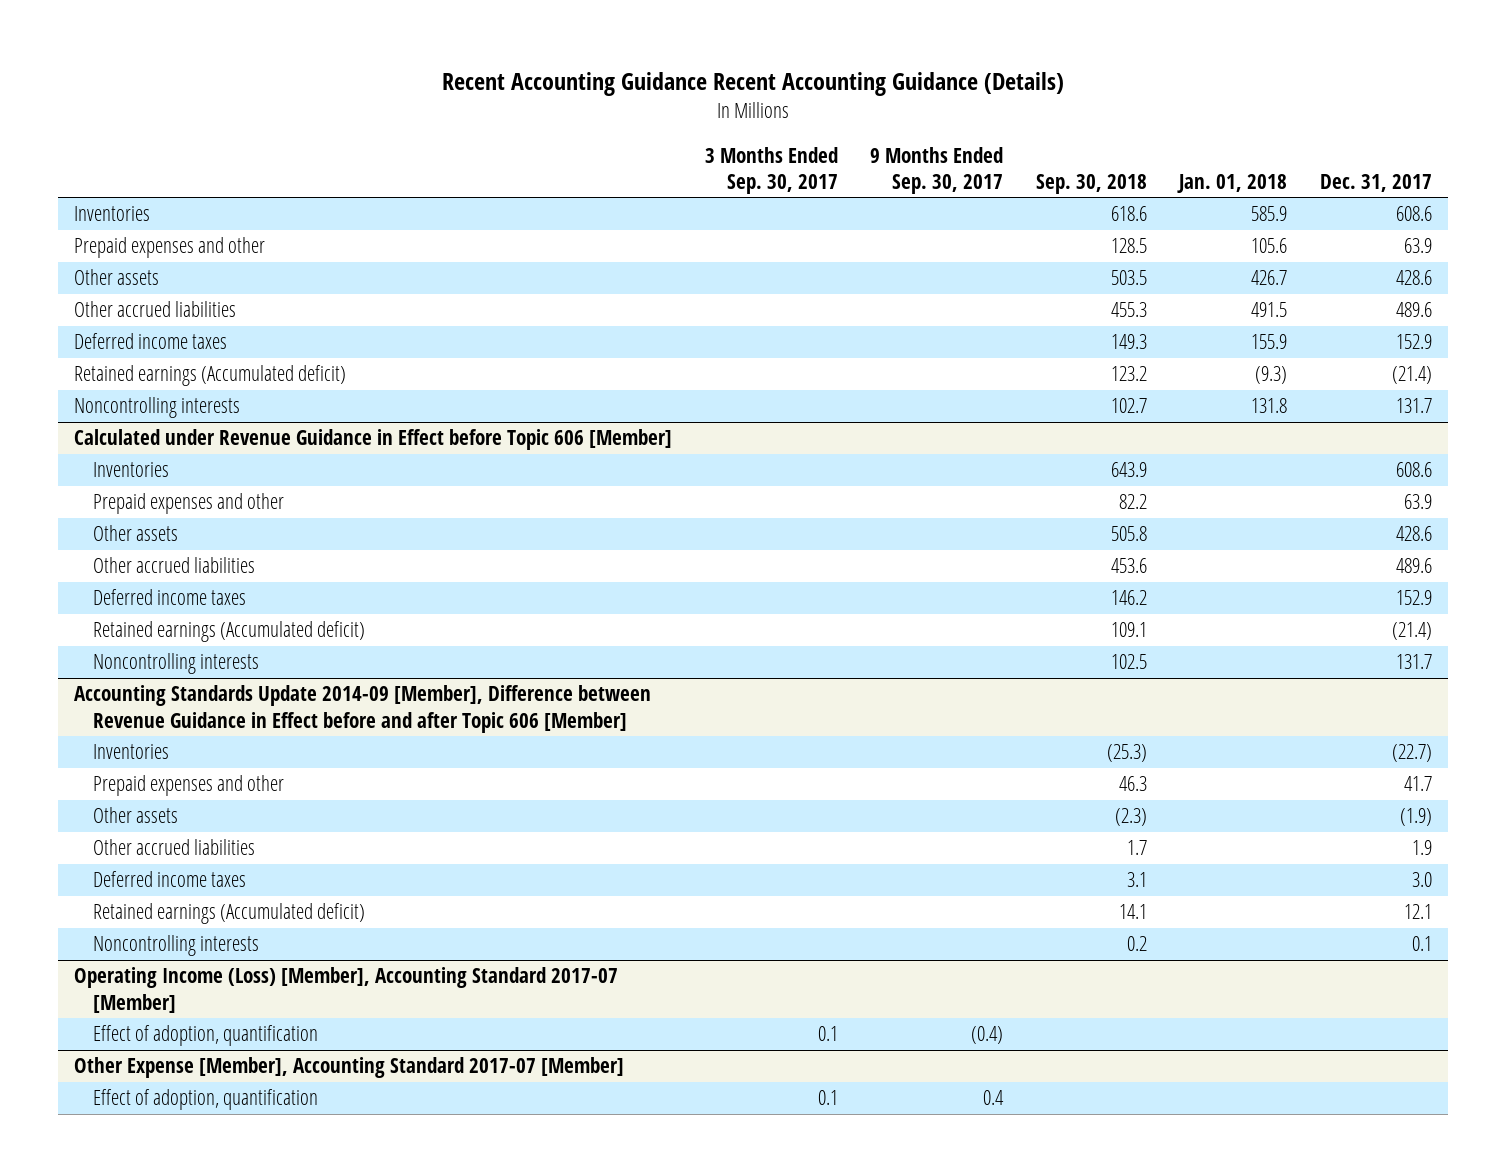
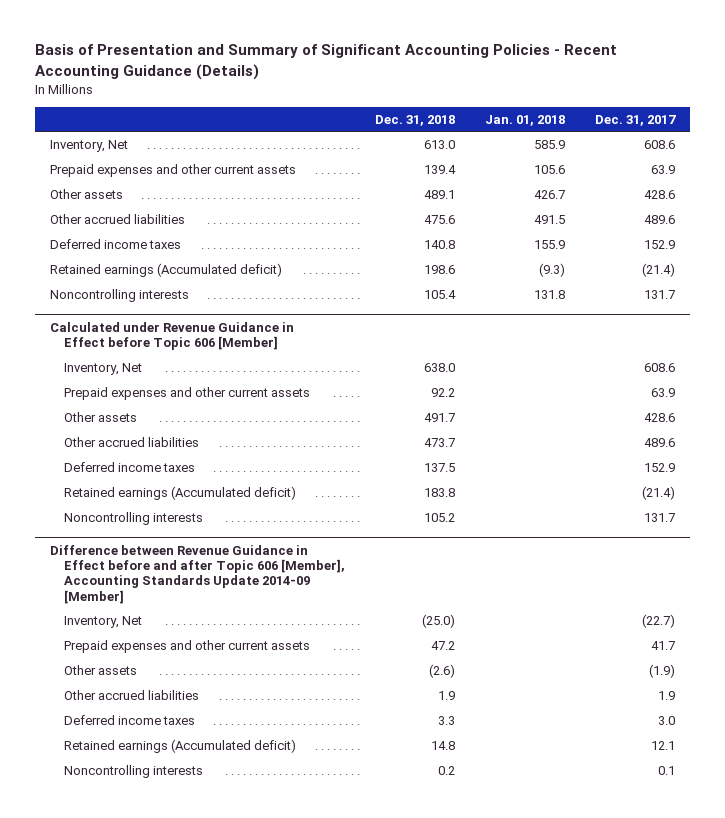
- Recent Accounting Guidance Recent Accounting Guidance (Details)
+ Basis of Presentation and Summary of Significant Accounting Policies - Recent Accounting Guidance (Details)
- | 3 Months Ended Sep. 30, 2017 | 9 Months Ended Sep. 30, 2017 | Sep. 30, 2018 | Jan. 01, 2018 | Dec. 31, 2017
+ | Dec. 31, 2018 | Jan. 01, 2018 | Dec. 31, 2017
- Inventories | | | 618.6 | 585.9 | 608.6
- Prepaid expenses and other | | | 128.5 | 105.6 | 63.9
+ Inventory, Net | 613.0 | 585.9 | 608.6
+ Prepaid expenses and other current assets | 139.4 | 105.6 | 63.9
@ Calculated under Revenue Guidance in Effect before Topic 606 [Member]
- Inventories | | | 643.9 | | 608.6
- Prepaid expenses and other | | | 82.2 | | 63.9
+ Inventory, Net | 638.0 | | 608.6
+ Prepaid expenses and other current assets | 92.2 | | 63.9
- Accounting Standards Update 2014-09 [Member], Difference between Revenue Guidance in Effect before and after Topic 606 [Member]
- Inventories | | | (25.3) | | (22.7)
- Prepaid expenses and other | | | 46.3 | | 41.7
+ Difference between Revenue Guidance in Effect before and after Topic 606 [Member], Accounting Standards Update 2014-09 [Member]
+ Inventory, Net | (25.0) | | (22.7)
+ Prepaid expenses and other current assets | 47.2 | | 41.7
- Operating Income (Loss) [Member], Accounting Standard 2017-07 [Member]
- Effect of adoption, quantification | 0.1 | (0.4) | | |
- Other Expense [Member], Accounting Standard 2017-07 [Member]
- Effect of adoption, quantification | 0.1 | 0.4 | | |

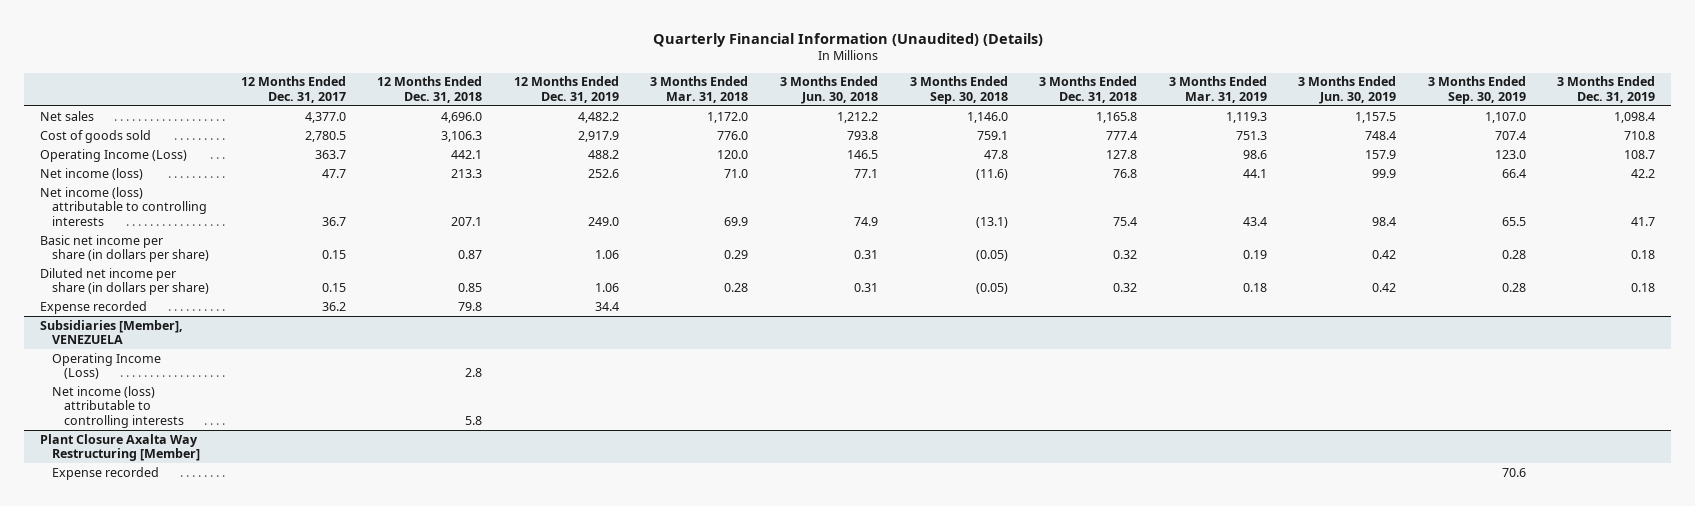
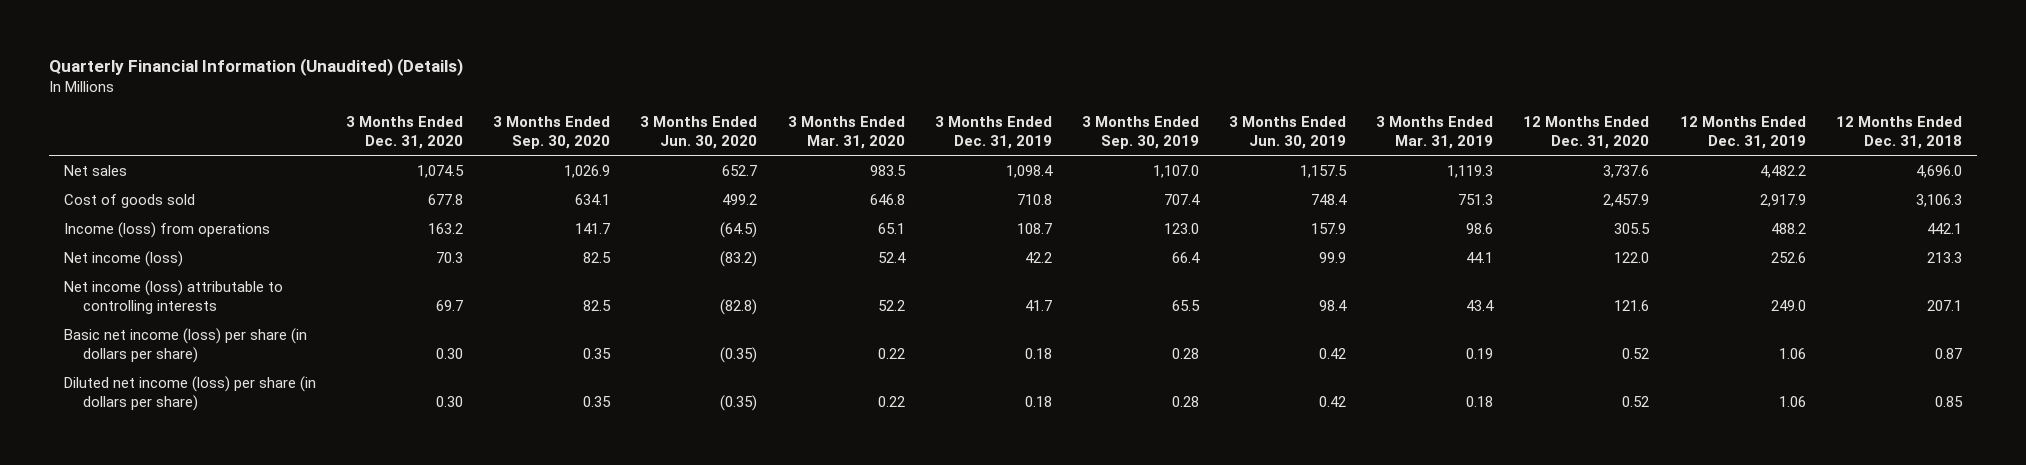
- | 12 Months Ended Dec. 31, 2017 | 12 Months Ended Dec. 31, 2018 | 12 Months Ended Dec. 31, 2019 | 3 Months Ended Mar. 31, 2018 | 3 Months Ended Jun. 30, 2018 | 3 Months Ended Sep. 30, 2018 | 3 Months Ended Dec. 31, 2018 | 3 Months Ended Mar. 31, 2019 | 3 Months Ended Jun. 30, 2019 | 3 Months Ended Sep. 30, 2019 | 3 Months Ended Dec. 31, 2019
+ | 3 Months Ended Dec. 31, 2020 | 3 Months Ended Sep. 30, 2020 | 3 Months Ended Jun. 30, 2020 | 3 Months Ended Mar. 31, 2020 | 3 Months Ended Dec. 31, 2019 | 3 Months Ended Sep. 30, 2019 | 3 Months Ended Jun. 30, 2019 | 3 Months Ended Mar. 31, 2019 | 12 Months Ended Dec. 31, 2020 | 12 Months Ended Dec. 31, 2019 | 12 Months Ended Dec. 31, 2018
- Operating Income (Loss) | 363.7 | 442.1 | 488.2 | 120.0 | 146.5 | 47.8 | 127.8 | 98.6 | 157.9 | 123.0 | 108.7
+ Income (loss) from operations | 163.2 | 141.7 | (64.5) | 65.1 | 108.7 | 123.0 | 157.9 | 98.6 | 305.5 | 488.2 | 442.1
- Basic net income per share (in dollars per share) | 0.15 | 0.87 | 1.06 | 0.29 | 0.31 | (0.05) | 0.32 | 0.19 | 0.42 | 0.28 | 0.18
- Diluted net income per share (in dollars per share) | 0.15 | 0.85 | 1.06 | 0.28 | 0.31 | (0.05) | 0.32 | 0.18 | 0.42 | 0.28 | 0.18
- Expense recorded | 36.2 | 79.8 | 34.4 | | | | | | | |
- Subsidiaries [Member], VENEZUELA
- Operating Income (Loss) | | 2.8 | | | | | | | | |
- Net income (loss) attributable to controlling interests | | 5.8 | | | | | | | | |
- Plant Closure Axalta Way Restructuring [Member]
- Expense recorded | | | | | | | | | | 70.6 |
+ Basic net income (loss) per share (in dollars per share) | 0.30 | 0.35 | (0.35) | 0.22 | 0.18 | 0.28 | 0.42 | 0.19 | 0.52 | 1.06 | 0.87
+ Diluted net income (loss) per share (in dollars per share) | 0.30 | 0.35 | (0.35) | 0.22 | 0.18 | 0.28 | 0.42 | 0.18 | 0.52 | 1.06 | 0.85

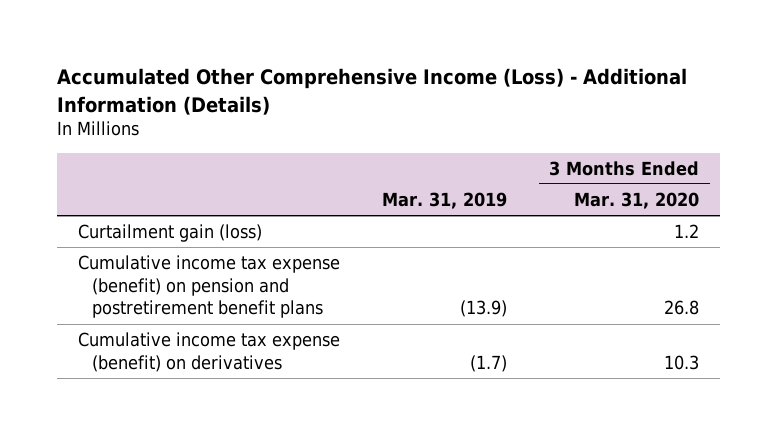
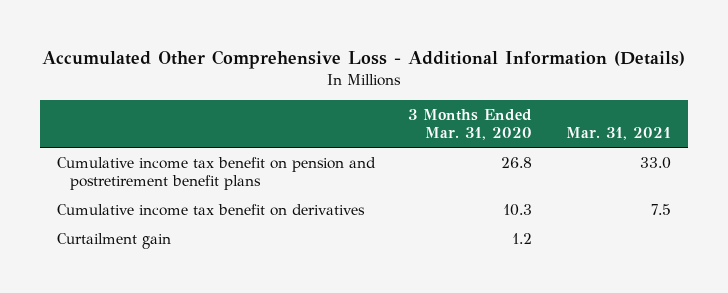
- Accumulated Other Comprehensive Income (Loss) - Additional Information (Details)
+ Accumulated Other Comprehensive Loss - Additional Information (Details)
- | Mar. 31, 2019 | 3 Months Ended Mar. 31, 2020
+ | 3 Months Ended Mar. 31, 2020 | Mar. 31, 2021
- Curtailment gain (loss) | | 1.2
- Cumulative income tax expense (benefit) on pension and postretirement benefit plans | (13.9) | 26.8
- Cumulative income tax expense (benefit) on derivatives | (1.7) | 10.3
+ Cumulative income tax benefit on pension and postretirement benefit plans | 26.8 | 33.0
+ Cumulative income tax benefit on derivatives | 10.3 | 7.5
+ Curtailment gain | 1.2 |

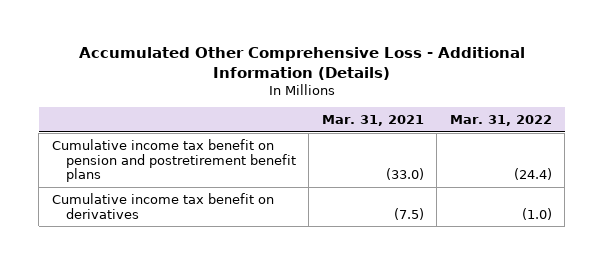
- | 3 Months Ended Mar. 31, 2020 | Mar. 31, 2021
+ | Mar. 31, 2021 | Mar. 31, 2022
- Cumulative income tax benefit on pension and postretirement benefit plans | 26.8 | 33.0
- Cumulative income tax benefit on derivatives | 10.3 | 7.5
- Curtailment gain | 1.2 |
+ Cumulative income tax benefit on pension and postretirement benefit plans | (33.0) | (24.4)
+ Cumulative income tax benefit on derivatives | (7.5) | (1.0)

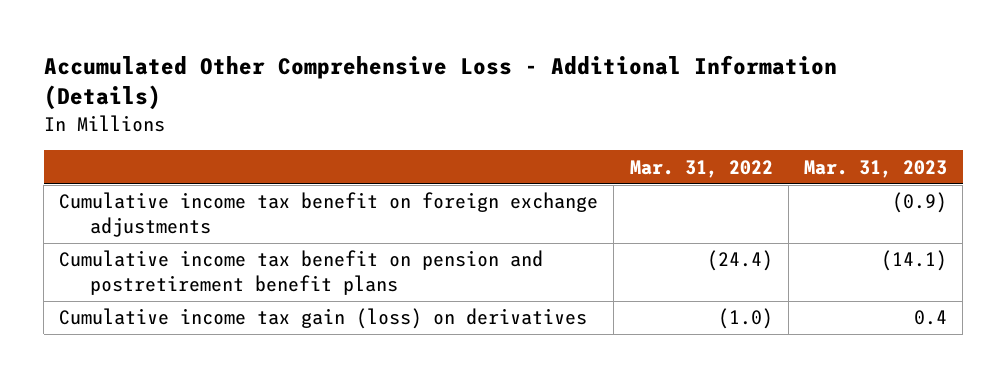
- | Mar. 31, 2021 | Mar. 31, 2022
+ | Mar. 31, 2022 | Mar. 31, 2023
+ Cumulative income tax benefit on foreign exchange adjustments | | (0.9)
- Cumulative income tax benefit on derivatives | (7.5) | (1.0)
+ Cumulative income tax gain (loss) on derivatives | (1.0) | 0.4

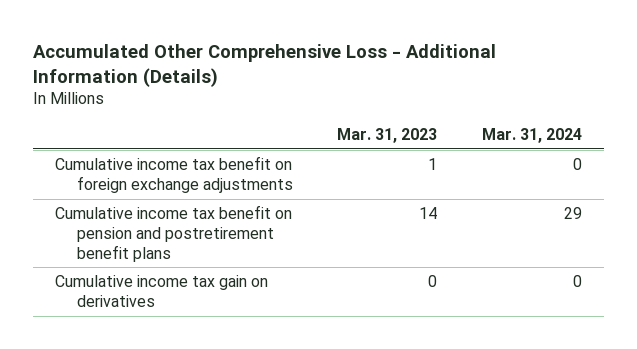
- | Mar. 31, 2022 | Mar. 31, 2023
+ | Mar. 31, 2023 | Mar. 31, 2024
- Cumulative income tax benefit on foreign exchange adjustments | | (0.9)
- Cumulative income tax benefit on pension and postretirement benefit plans | (24.4) | (14.1)
- Cumulative income tax gain (loss) on derivatives | (1.0) | 0.4
+ Cumulative income tax benefit on foreign exchange adjustments | 1 | 0
+ Cumulative income tax benefit on pension and postretirement benefit plans | 14 | 29
+ Cumulative income tax gain on derivatives | 0 | 0

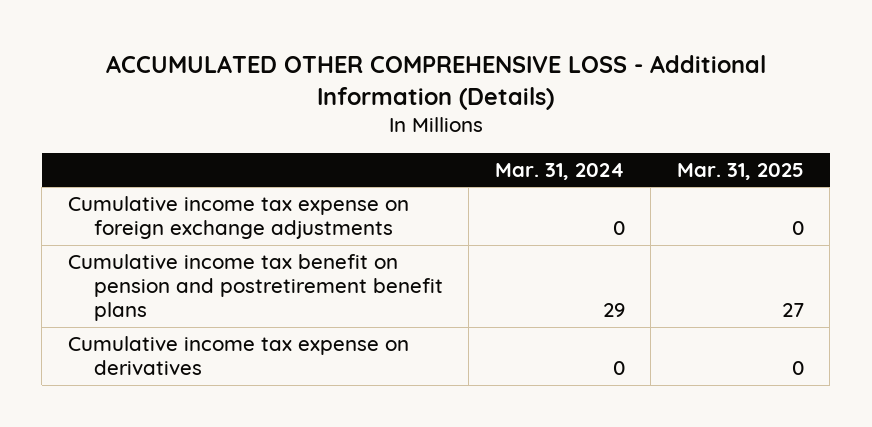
- Accumulated Other Comprehensive Loss - Additional Information (Details)
+ ACCUMULATED OTHER COMPREHENSIVE LOSS - Additional Information (Details)
- | Mar. 31, 2023 | Mar. 31, 2024
+ | Mar. 31, 2024 | Mar. 31, 2025
- Cumulative income tax benefit on foreign exchange adjustments | 1 | 0
+ Cumulative income tax expense on foreign exchange adjustments | 0 | 0
- Cumulative income tax gain on derivatives | 0 | 0
+ Cumulative income tax expense on derivatives | 0 | 0

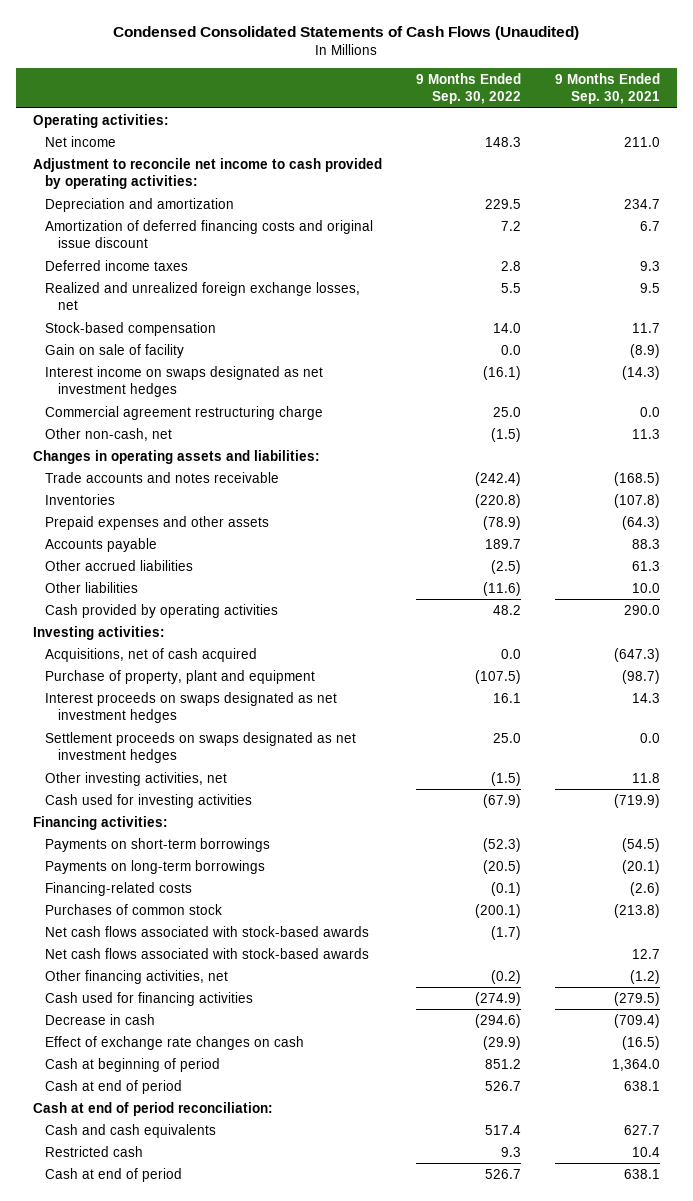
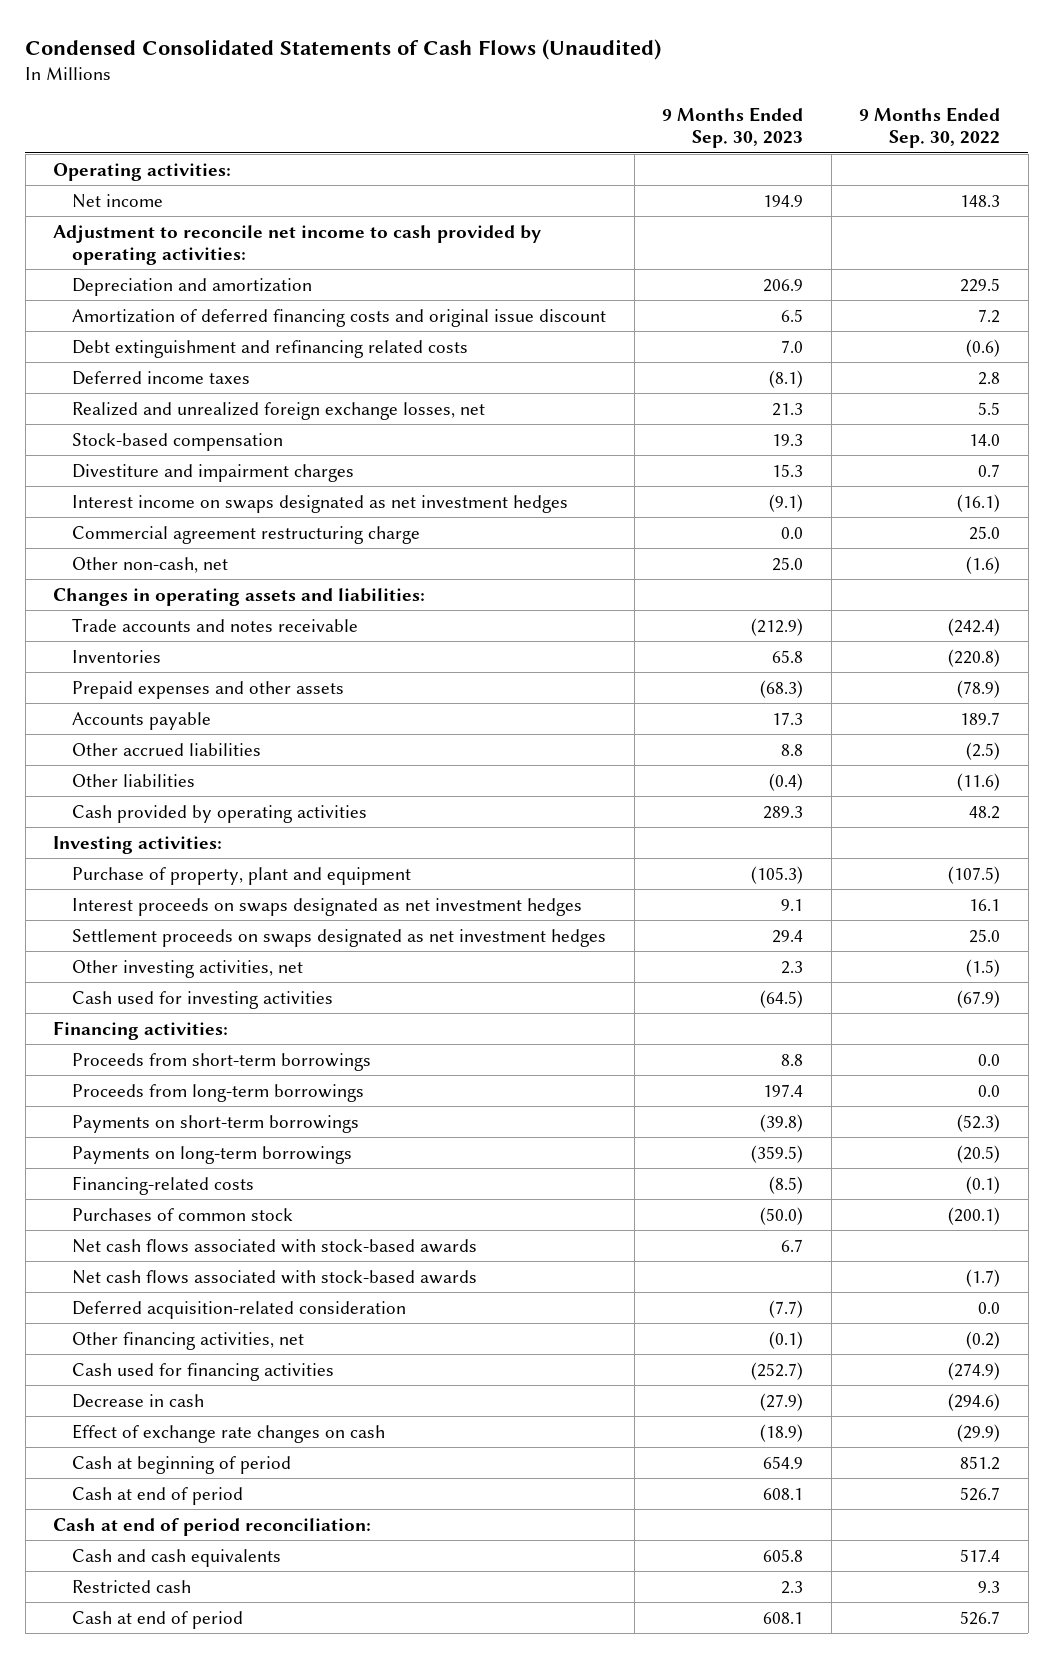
- | 9 Months Ended Sep. 30, 2022 | 9 Months Ended Sep. 30, 2021
+ | 9 Months Ended Sep. 30, 2023 | 9 Months Ended Sep. 30, 2022
+ Debt extinguishment and refinancing related costs | 7.0 | (0.6)
- Gain on sale of facility | 0.0 | (8.9)
+ Divestiture and impairment charges | 15.3 | 0.7
- Other non-cash, net | (1.5) | 11.3
+ Other non-cash, net | 25.0 | (1.6)
- Acquisitions, net of cash acquired | 0.0 | (647.3)
+ Proceeds from short-term borrowings | 8.8 | 0.0
+ Proceeds from long-term borrowings | 197.4 | 0.0
moved down: Net cash flows associated with stock-based awards | | (1.7)
+ Deferred acquisition-related consideration | (7.7) | 0.0

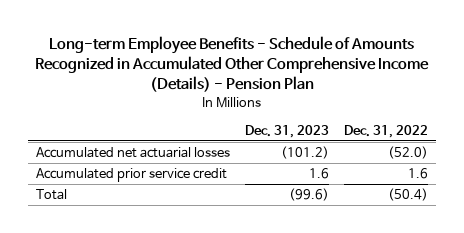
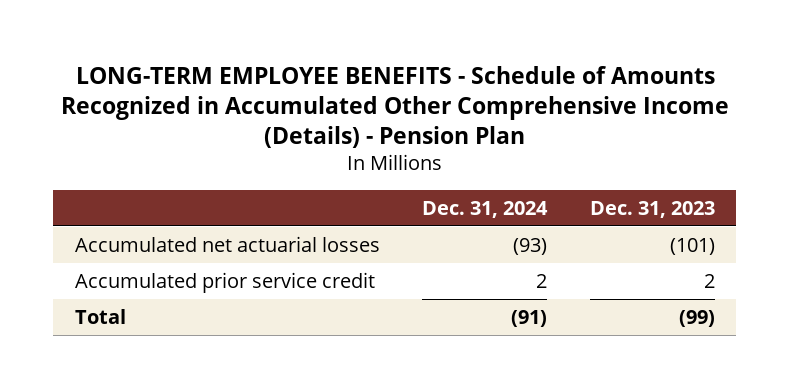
- Long-term Employee Benefits - Schedule of Amounts Recognized in Accumulated Other Comprehensive Income (Details) - Pension Plan
+ LONG-TERM EMPLOYEE BENEFITS - Schedule of Amounts Recognized in Accumulated Other Comprehensive Income (Details) - Pension Plan
- | Dec. 31, 2023 | Dec. 31, 2022
+ | Dec. 31, 2024 | Dec. 31, 2023
- Accumulated net actuarial losses | (101.2) | (52.0)
- Accumulated prior service credit | 1.6 | 1.6
- Total | (99.6) | (50.4)
+ Accumulated net actuarial losses | (93) | (101)
+ Accumulated prior service credit | 2 | 2
+ Total | (91) | (99)

